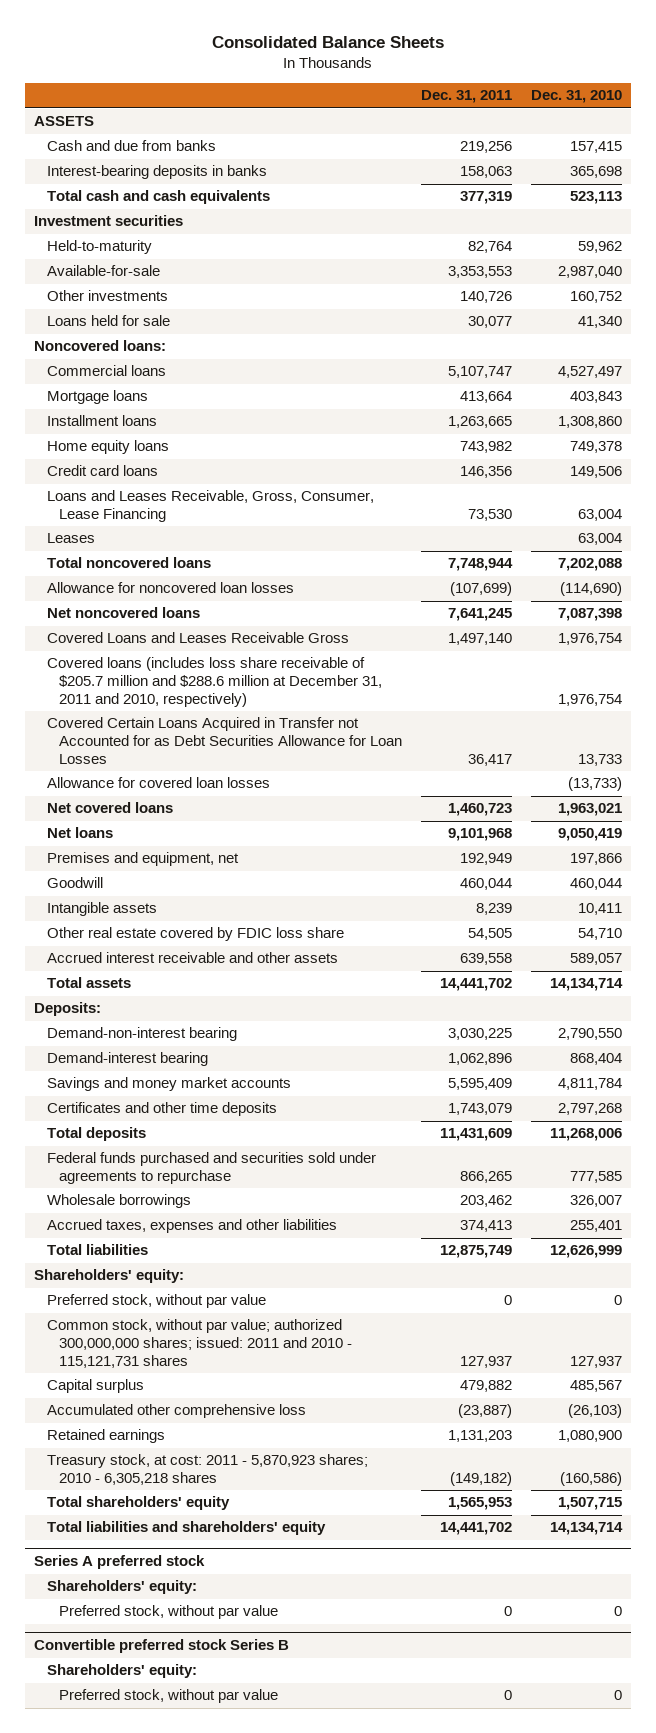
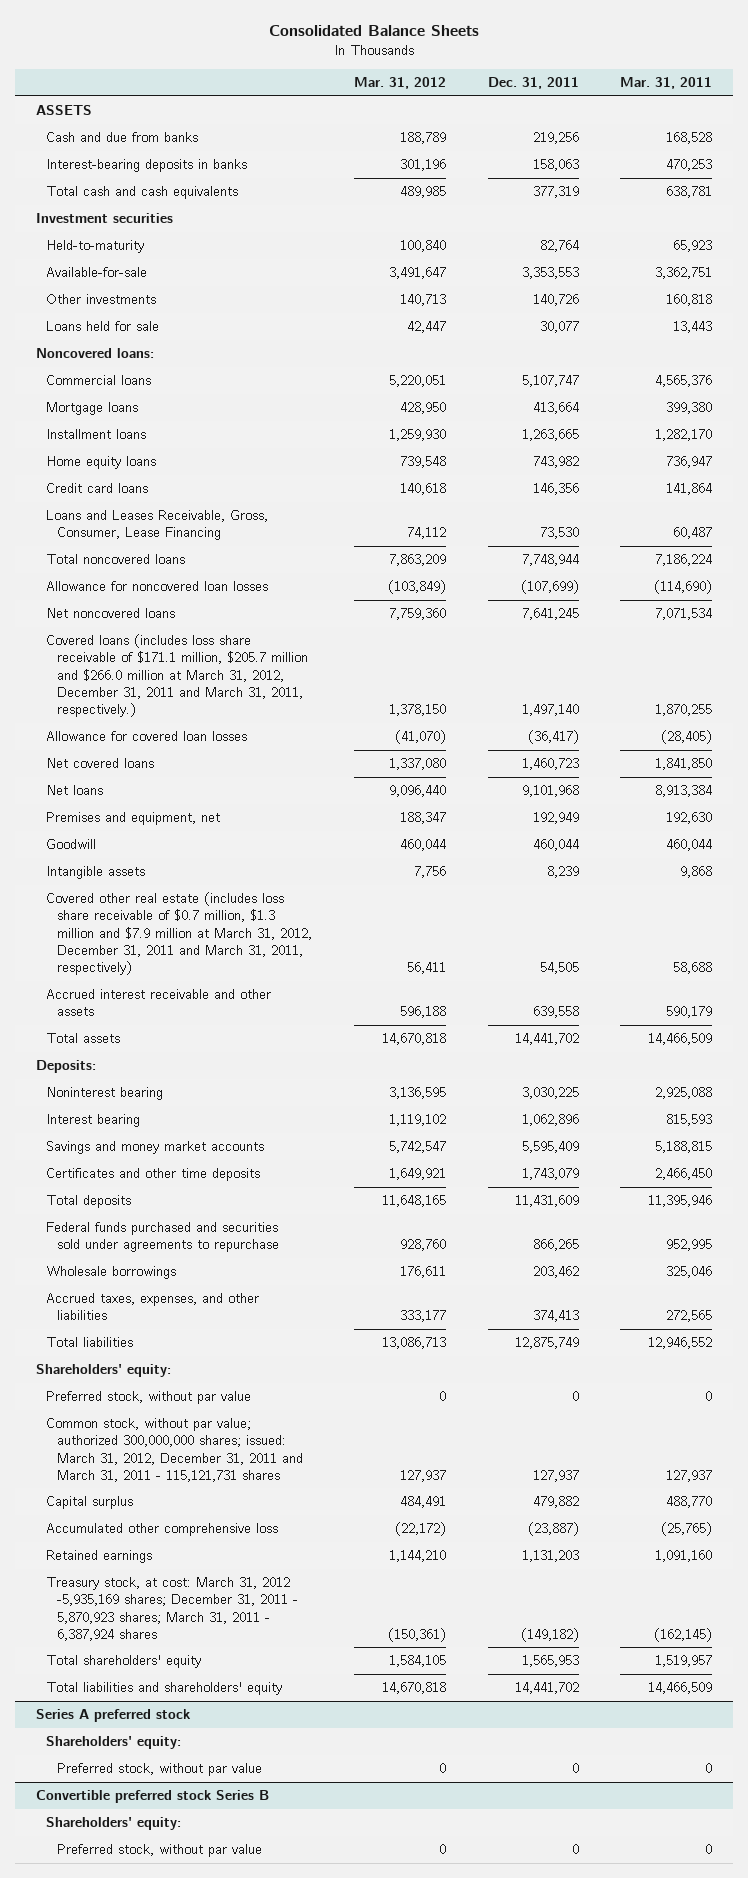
- | Dec. 31, 2011 | Dec. 31, 2010
+ | Mar. 31, 2012 | Dec. 31, 2011 | Mar. 31, 2011
- Leases | | 63,004
- Covered Loans and Leases Receivable Gross | 1,497,140 | 1,976,754
- Covered loans (includes loss share receivable of $205.7 million and $288.6 million at December 31, 2011 and 2010, respectively) | | 1,976,754
- Covered Certain Loans Acquired in Transfer not Accounted for as Debt Securities Allowance for Loan Losses | 36,417 | 13,733
- Allowance for covered loan losses | | (13,733)
+ Covered loans (includes loss share receivable of $171.1 million, $205.7 million and $266.0 million at March 31, 2012, December 31, 2011 and March 31, 2011, respectively.) | 1,378,150 | 1,497,140 | 1,870,255
+ Allowance for covered loan losses | (41,070) | (36,417) | (28,405)
- Other real estate covered by FDIC loss share | 54,505 | 54,710
+ Covered other real estate (includes loss share receivable of $0.7 million, $1.3 million and $7.9 million at March 31, 2012, December 31, 2011 and March 31, 2011, respectively) | 56,411 | 54,505 | 58,688
- Demand-non-interest bearing | 3,030,225 | 2,790,550
- Demand-interest bearing | 1,062,896 | 868,404
+ Noninterest bearing | 3,136,595 | 3,030,225 | 2,925,088
+ Interest bearing | 1,119,102 | 1,062,896 | 815,593
- Accrued taxes, expenses and other liabilities | 374,413 | 255,401
+ Accrued taxes, expenses, and other liabilities | 333,177 | 374,413 | 272,565
- Common stock, without par value; authorized 300,000,000 shares; issued: 2011 and 2010 - 115,121,731 shares | 127,937 | 127,937
+ Common stock, without par value; authorized 300,000,000 shares; issued: March 31, 2012, December 31, 2011 and March 31, 2011 - 115,121,731 shares | 127,937 | 127,937 | 127,937
- Treasury stock, at cost: 2011 - 5,870,923 shares; 2010 - 6,305,218 shares | (149,182) | (160,586)
+ Treasury stock, at cost: March 31, 2012 -5,935,169 shares; December 31, 2011 - 5,870,923 shares; March 31, 2011 - 6,387,924 shares | (150,361) | (149,182) | (162,145)

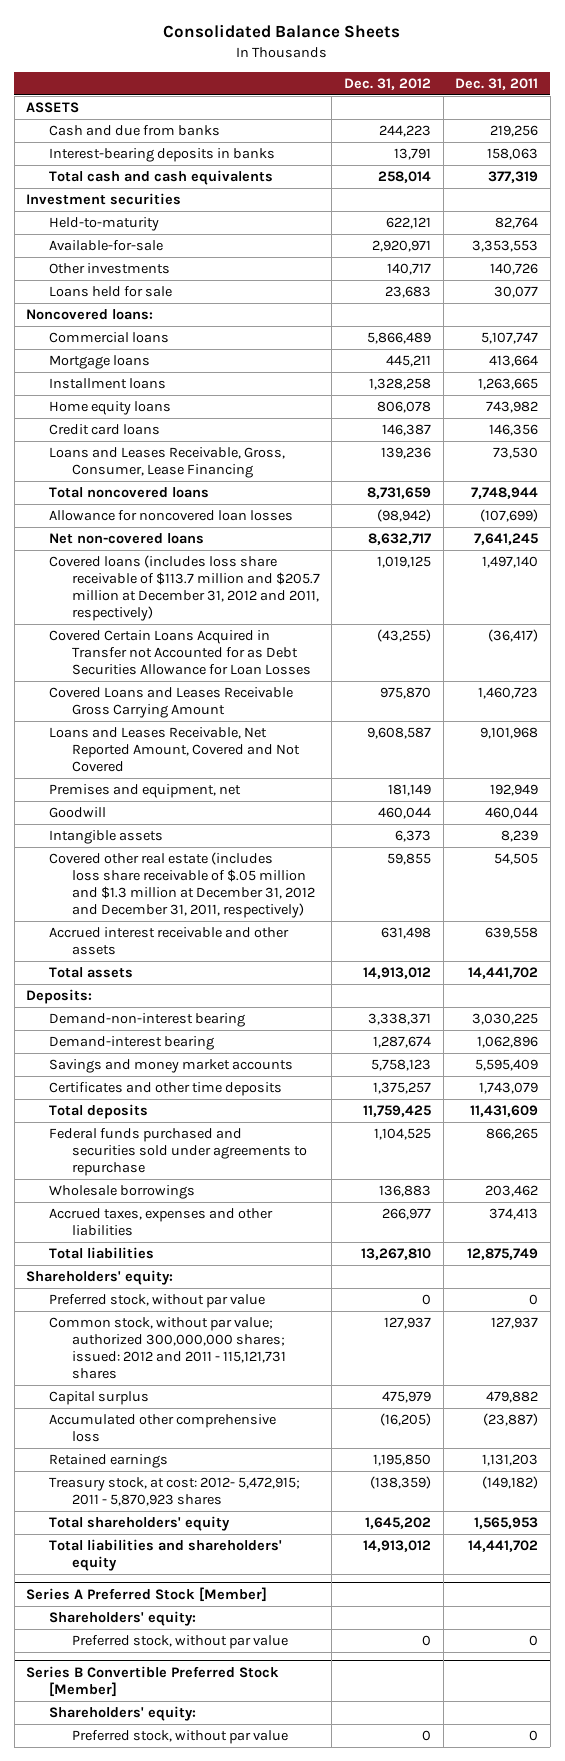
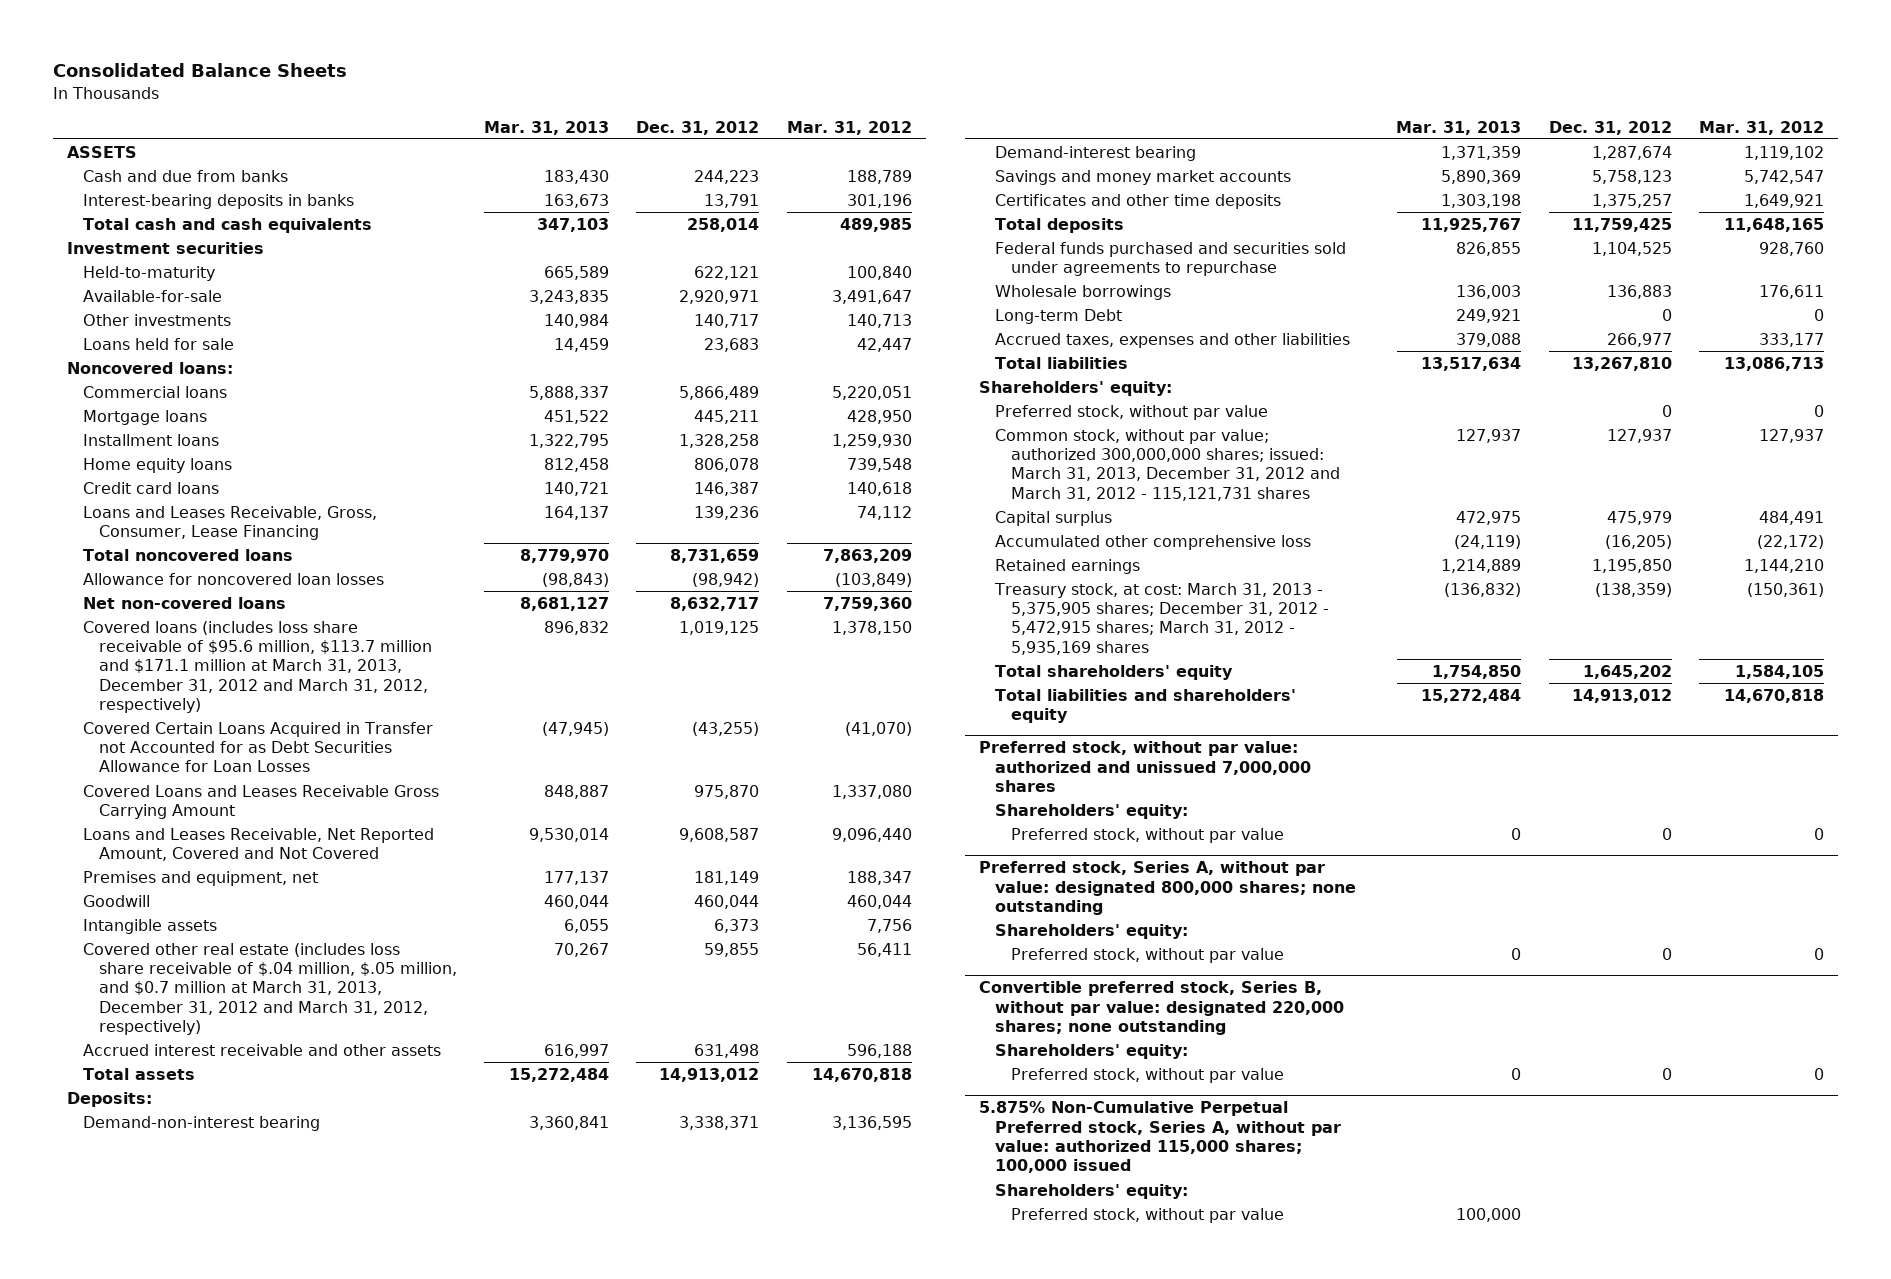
- | Dec. 31, 2012 | Dec. 31, 2011
+ | Mar. 31, 2013 | Dec. 31, 2012 | Mar. 31, 2012
- Covered loans (includes loss share receivable of $113.7 million and $205.7 million at December 31, 2012 and 2011, respectively) | 1,019,125 | 1,497,140
+ Covered loans (includes loss share receivable of $95.6 million, $113.7 million and $171.1 million at March 31, 2013, December 31, 2012 and March 31, 2012, respectively) | 896,832 | 1,019,125 | 1,378,150
- Covered other real estate (includes loss share receivable of $.05 million and $1.3 million at December 31, 2012 and December 31, 2011, respectively) | 59,855 | 54,505
+ Covered other real estate (includes loss share receivable of $.04 million, $.05 million, and $0.7 million at March 31, 2013, December 31, 2012 and March 31, 2012, respectively) | 70,267 | 59,855 | 56,411
+ Long-term Debt | 249,921 | 0 | 0
- Common stock, without par value; authorized 300,000,000 shares; issued: 2012 and 2011 - 115,121,731 shares | 127,937 | 127,937
+ Common stock, without par value; authorized 300,000,000 shares; issued: March 31, 2013, December 31, 2012 and March 31, 2012 - 115,121,731 shares | 127,937 | 127,937 | 127,937
- Treasury stock, at cost: 2012- 5,472,915; 2011 - 5,870,923 shares | (138,359) | (149,182)
+ Treasury stock, at cost: March 31, 2013 - 5,375,905 shares; December 31, 2012 - 5,472,915 shares; March 31, 2012 - 5,935,169 shares | (136,832) | (138,359) | (150,361)
- Series A Preferred Stock [Member]
+ Preferred stock, without par value: authorized and unissued 7,000,000 shares
- Series B Convertible Preferred Stock [Member]
+ Preferred stock, Series A, without par value: designated 800,000 shares; none outstanding
+ Convertible preferred stock, Series B, without par value: designated 220,000 shares; none outstanding
+ Shareholders' equity:
+ Preferred stock, without par value | 0 | 0 | 0
+ 5.875% Non-Cumulative Perpetual Preferred stock, Series A, without par value: authorized 115,000 shares; 100,000 issued
+ Shareholders' equity:
+ Preferred stock, without par value | 100,000 | |

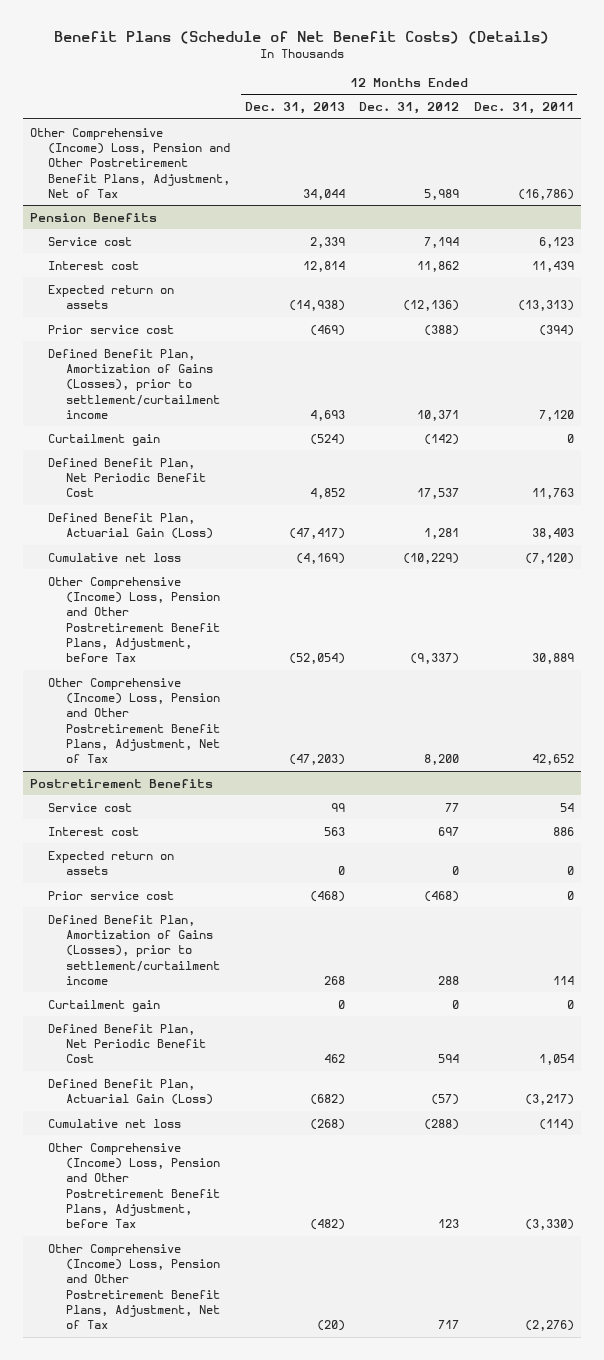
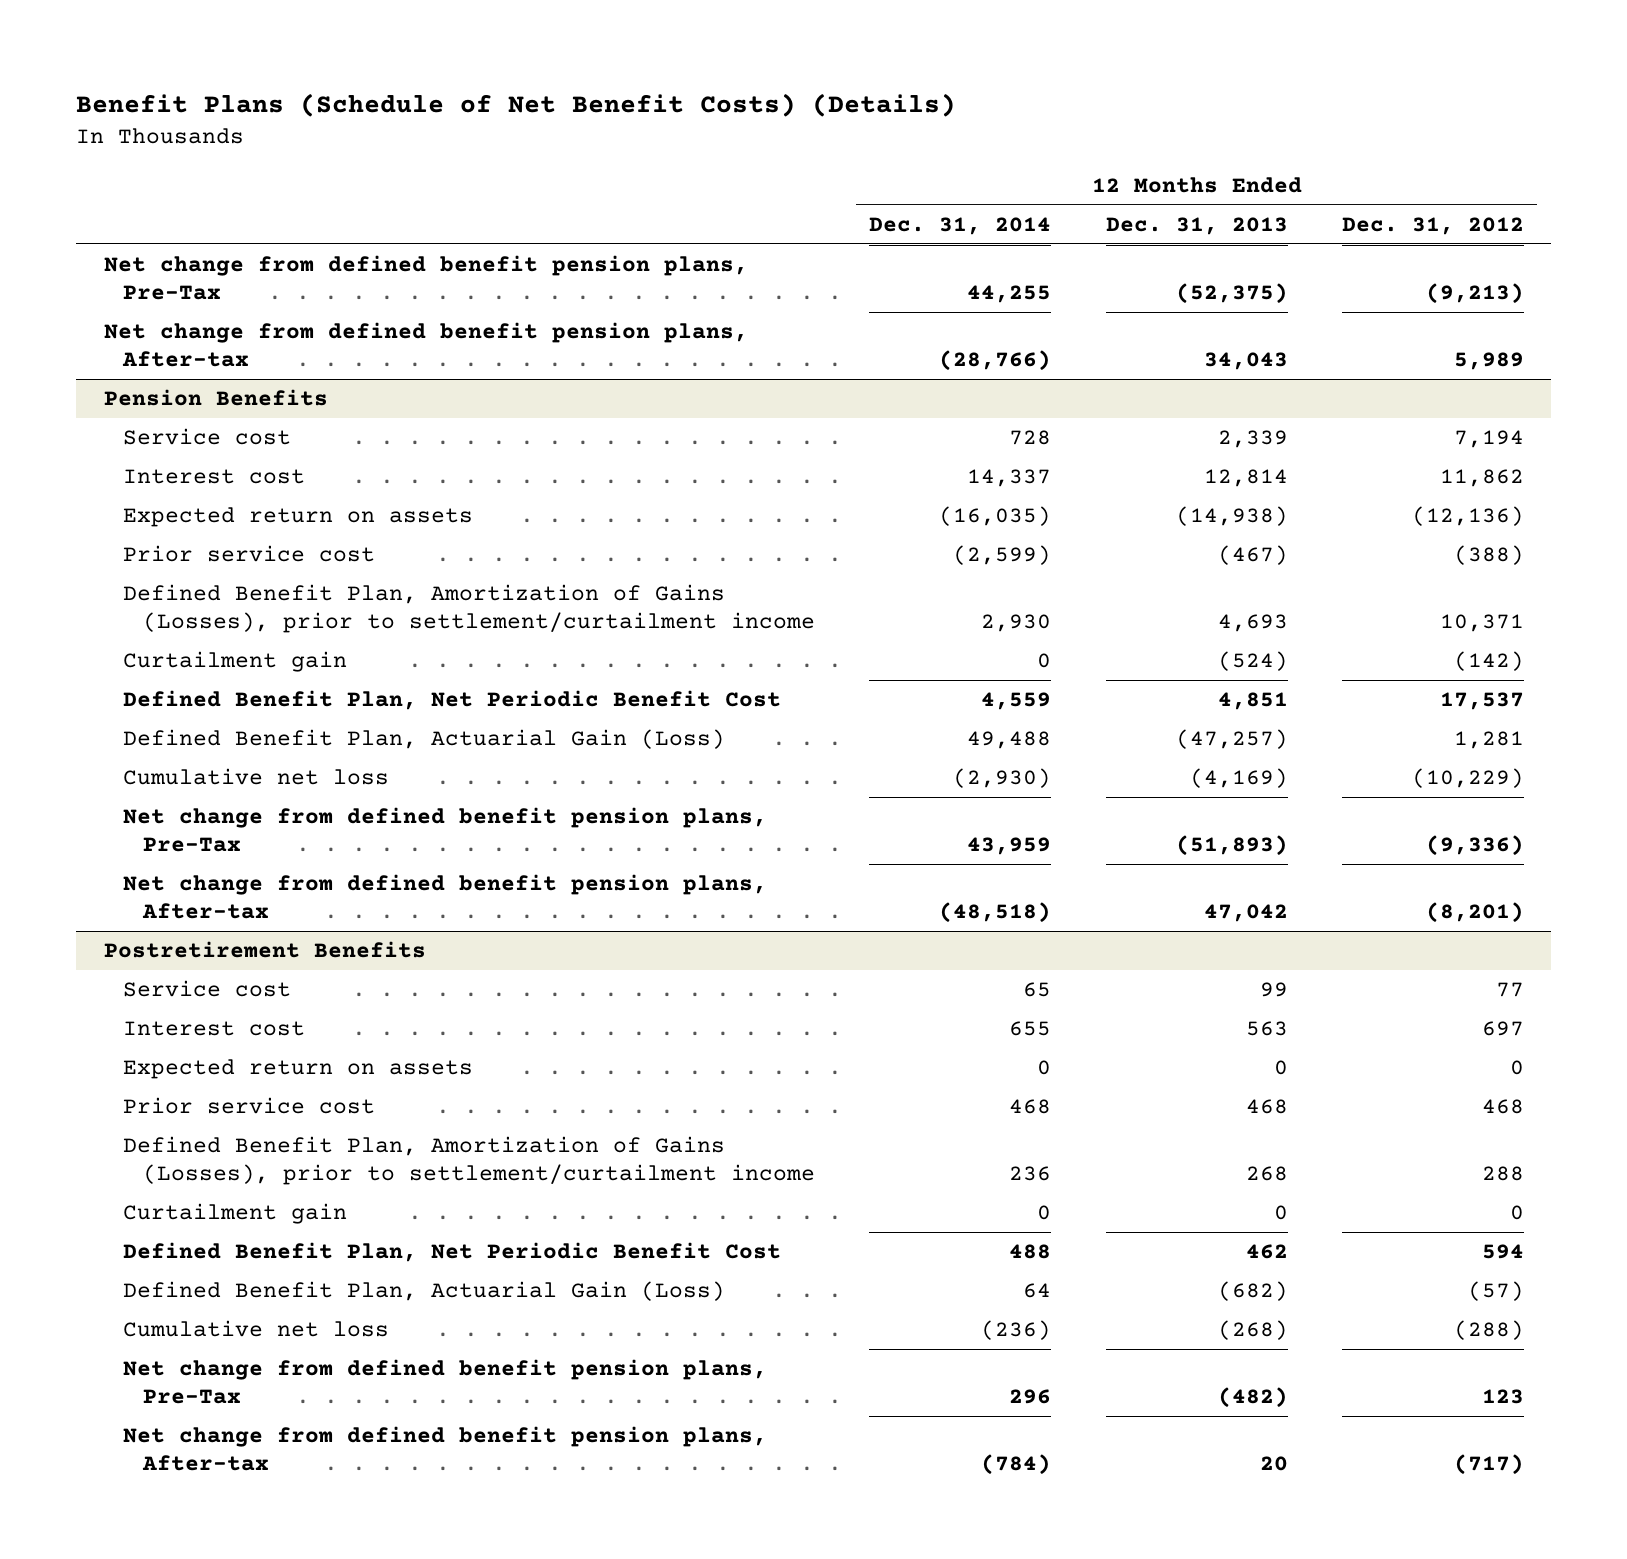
- | 12 Months Ended Dec. 31, 2013 | 12 Months Ended Dec. 31, 2012 | 12 Months Ended Dec. 31, 2011
+ | 12 Months Ended Dec. 31, 2014 | 12 Months Ended Dec. 31, 2013 | 12 Months Ended Dec. 31, 2012
- Other Comprehensive (Income) Loss, Pension and Other Postretirement Benefit Plans, Adjustment, Net of Tax | 34,044 | 5,989 | (16,786)
+ Net change from defined benefit pension plans, Pre-Tax | 44,255 | (52,375) | (9,213)
+ Net change from defined benefit pension plans, After-tax | (28,766) | 34,043 | 5,989
@ Pension Benefits
- Prior service cost | (469) | (388) | (394)
+ Prior service cost | (2,599) | (467) | (388)
- Defined Benefit Plan, Net Periodic Benefit Cost | 4,852 | 17,537 | 11,763
- Defined Benefit Plan, Actuarial Gain (Loss) | (47,417) | 1,281 | 38,403
+ Defined Benefit Plan, Net Periodic Benefit Cost | 4,559 | 4,851 | 17,537
+ Defined Benefit Plan, Actuarial Gain (Loss) | 49,488 | (47,257) | 1,281
- Other Comprehensive (Income) Loss, Pension and Other Postretirement Benefit Plans, Adjustment, before Tax | (52,054) | (9,337) | 30,889
- Other Comprehensive (Income) Loss, Pension and Other Postretirement Benefit Plans, Adjustment, Net of Tax | (47,203) | 8,200 | 42,652
+ Net change from defined benefit pension plans, Pre-Tax | 43,959 | (51,893) | (9,336)
+ Net change from defined benefit pension plans, After-tax | (48,518) | 47,042 | (8,201)
@ Postretirement Benefits
- Prior service cost | (468) | (468) | 0
+ Prior service cost | 468 | 468 | 468
- Other Comprehensive (Income) Loss, Pension and Other Postretirement Benefit Plans, Adjustment, before Tax | (482) | 123 | (3,330)
- Other Comprehensive (Income) Loss, Pension and Other Postretirement Benefit Plans, Adjustment, Net of Tax | (20) | 717 | (2,276)
+ Net change from defined benefit pension plans, Pre-Tax | 296 | (482) | 123
+ Net change from defined benefit pension plans, After-tax | (784) | 20 | (717)

